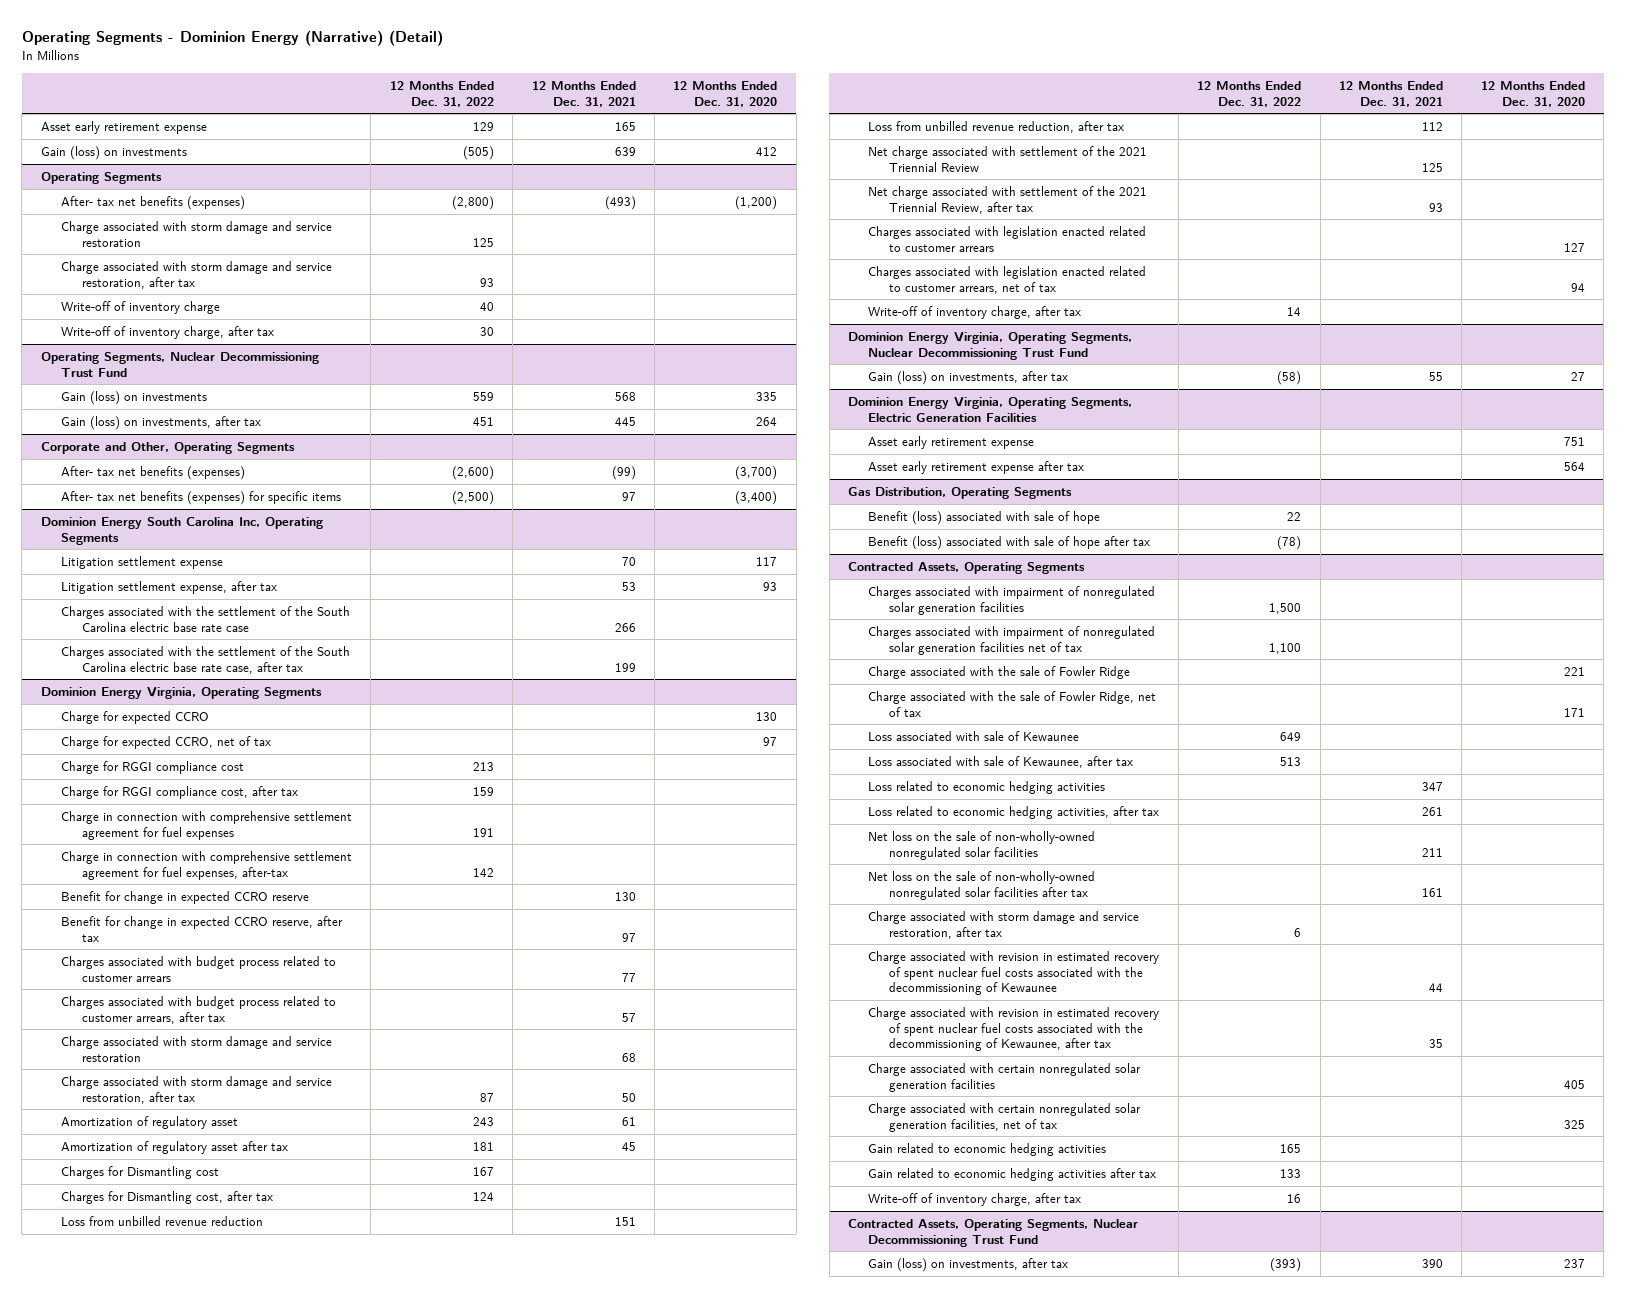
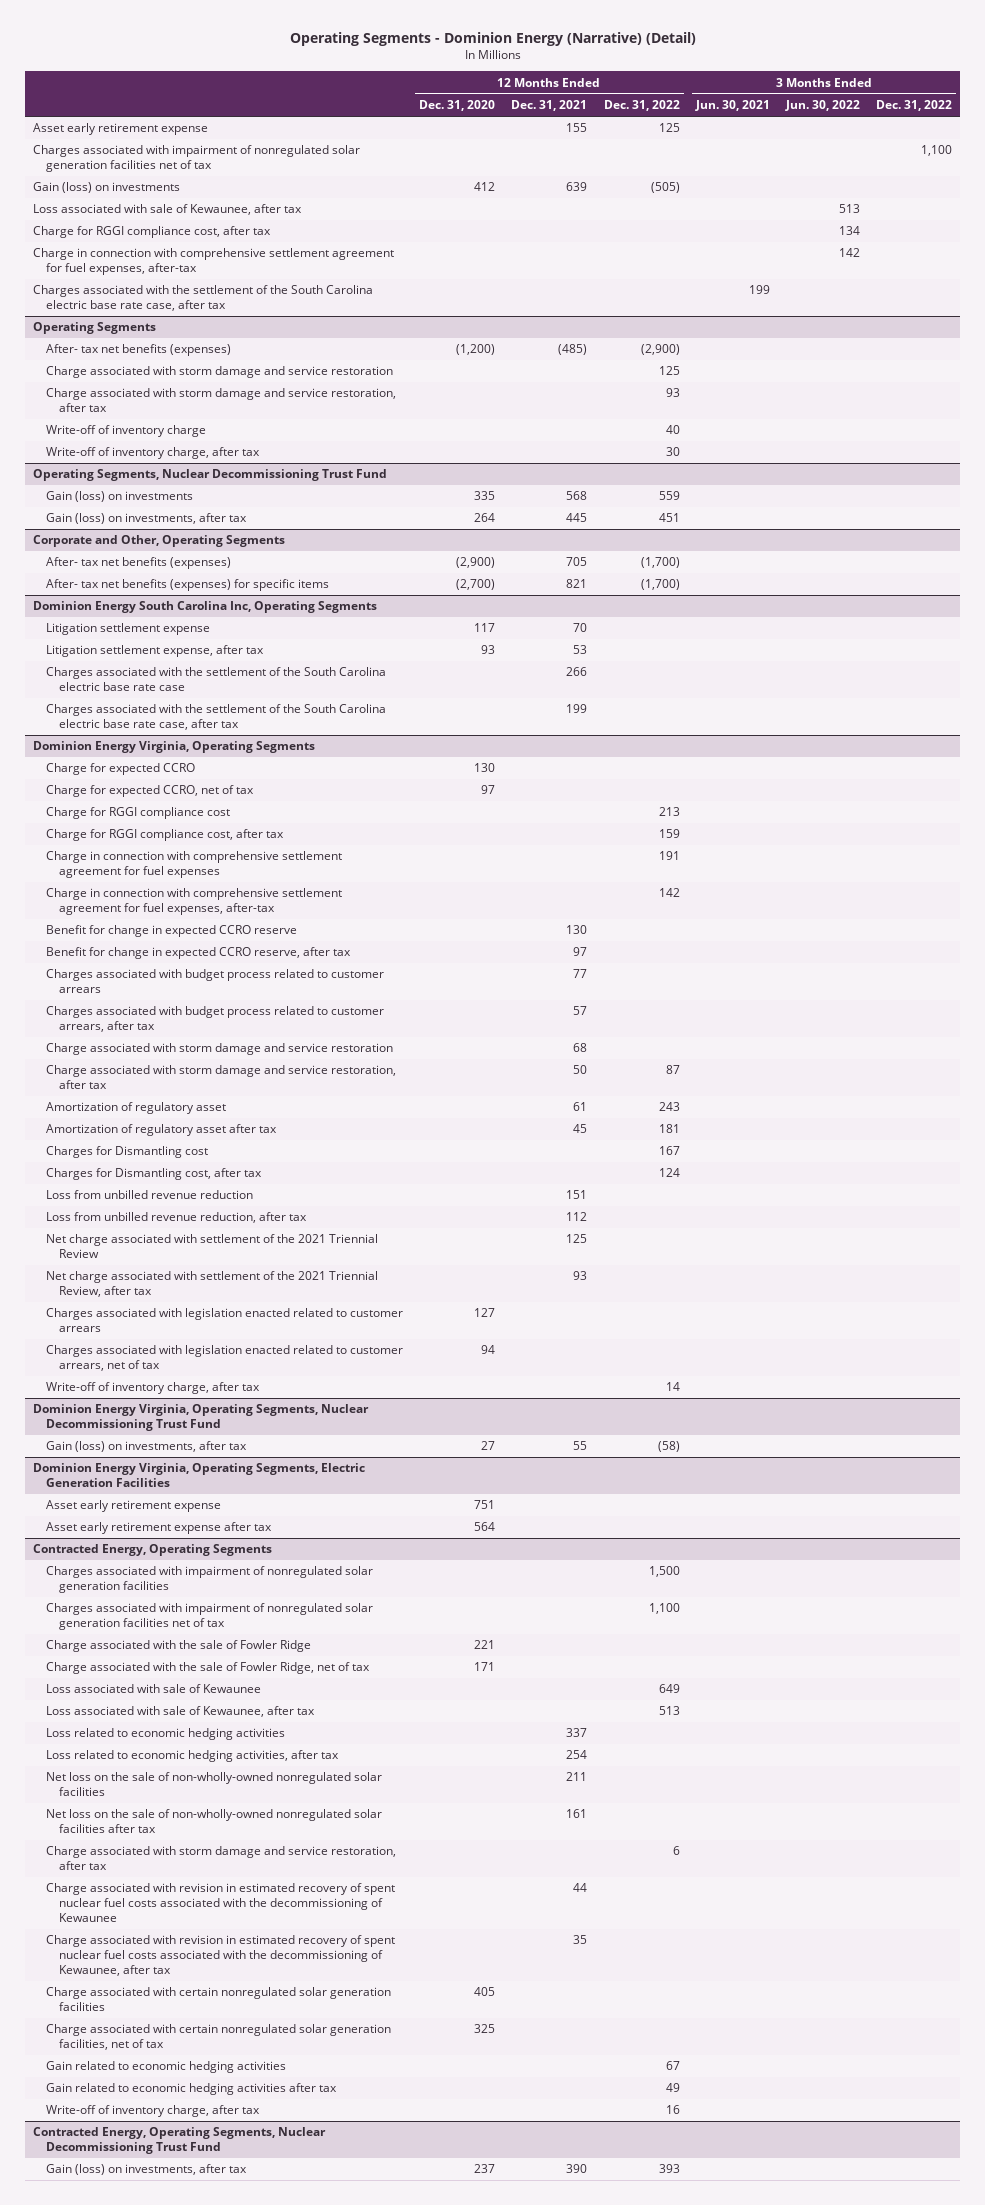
- | 12 Months Ended Dec. 31, 2022 | 12 Months Ended Dec. 31, 2021 | 12 Months Ended Dec. 31, 2020
+ | 12 Months Ended Dec. 31, 2020 | 12 Months Ended Dec. 31, 2021 | 12 Months Ended Dec. 31, 2022 | 3 Months Ended Jun. 30, 2021 | 3 Months Ended Jun. 30, 2022 | 3 Months Ended Dec. 31, 2022
- Asset early retirement expense | 129 | 165 |
+ Asset early retirement expense | | 155 | 125 | | |
+ Charges associated with impairment of nonregulated solar generation facilities net of tax | | | | | | 1,100
+ Loss associated with sale of Kewaunee, after tax | | | | | 513 |
+ Charge for RGGI compliance cost, after tax | | | | | 134 |
+ Charge in connection with comprehensive settlement agreement for fuel expenses, after-tax | | | | | 142 |
+ Charges associated with the settlement of the South Carolina electric base rate case, after tax | | | | 199 | |
@ Operating Segments
- After- tax net benefits (expenses) | (2,800) | (493) | (1,200)
+ After- tax net benefits (expenses) | (1,200) | (485) | (2,900) | | |
@ Corporate and Other, Operating Segments
- After- tax net benefits (expenses) | (2,600) | (99) | (3,700)
- After- tax net benefits (expenses) for specific items | (2,500) | 97 | (3,400)
+ After- tax net benefits (expenses) | (2,900) | 705 | (1,700) | | |
+ After- tax net benefits (expenses) for specific items | (2,700) | 821 | (1,700) | | |
- Gas Distribution, Operating Segments
- Benefit (loss) associated with sale of hope | 22 | |
- Benefit (loss) associated with sale of hope after tax | (78) | |
- Contracted Assets, Operating Segments
+ Contracted Energy, Operating Segments
- Loss related to economic hedging activities | | 347 |
- Loss related to economic hedging activities, after tax | | 261 |
+ Loss related to economic hedging activities | | 337 | | | |
+ Loss related to economic hedging activities, after tax | | 254 | | | |
- Gain related to economic hedging activities | 165 | |
- Gain related to economic hedging activities after tax | 133 | |
+ Gain related to economic hedging activities | | | 67 | | |
+ Gain related to economic hedging activities after tax | | | 49 | | |
- Contracted Assets, Operating Segments, Nuclear Decommissioning Trust Fund
- Gain (loss) on investments, after tax | (393) | 390 | 237
+ Contracted Energy, Operating Segments, Nuclear Decommissioning Trust Fund
+ Gain (loss) on investments, after tax | 237 | 390 | 393 | | |

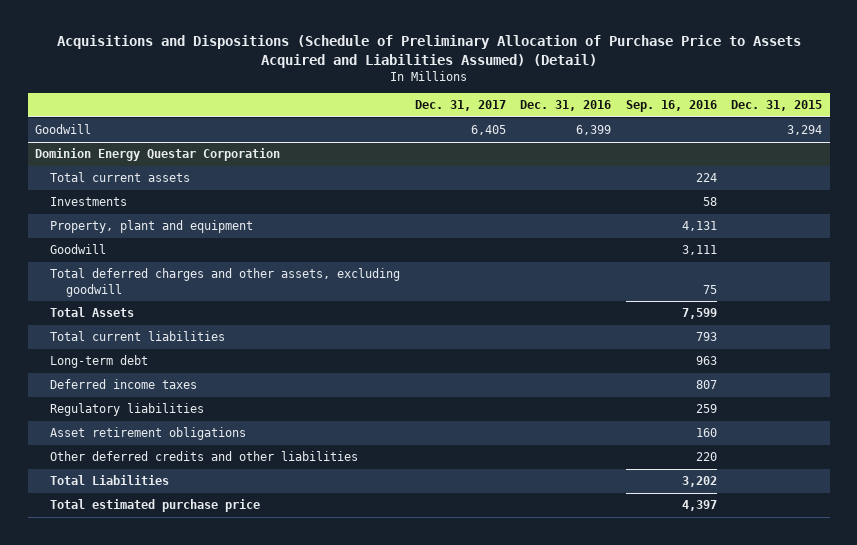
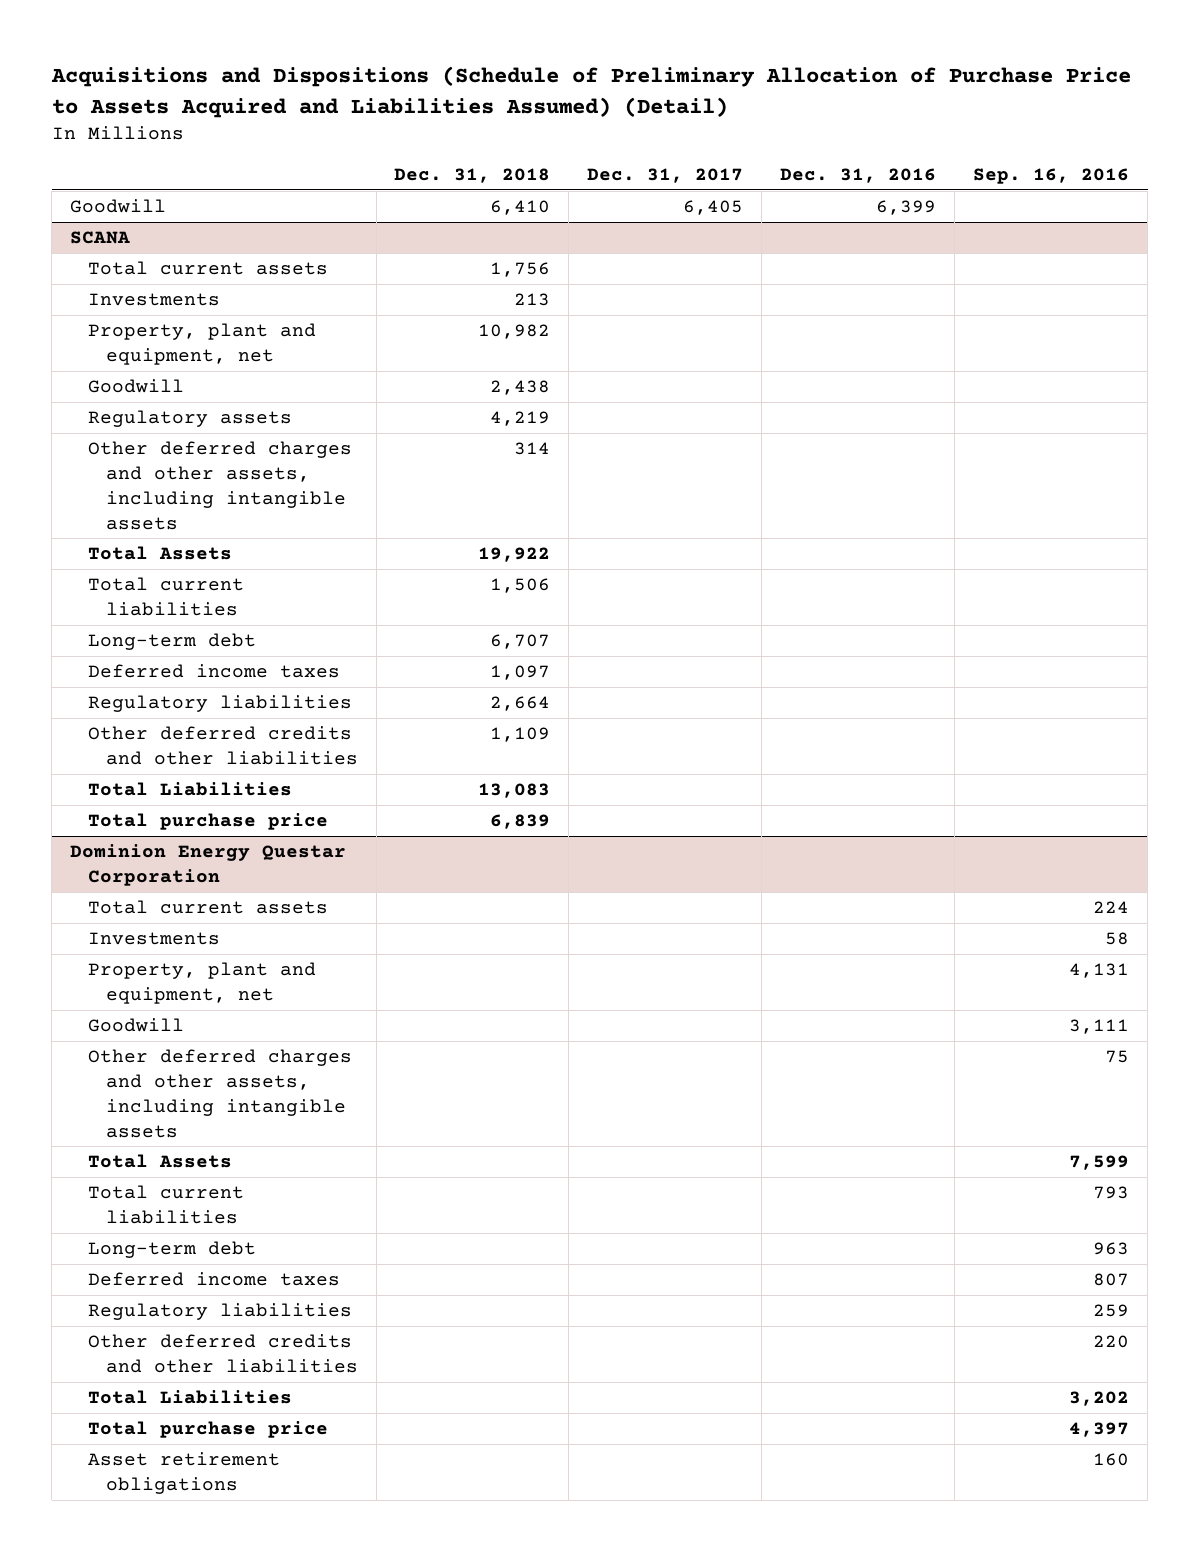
- | Dec. 31, 2017 | Dec. 31, 2016 | Sep. 16, 2016 | Dec. 31, 2015
+ | Dec. 31, 2018 | Dec. 31, 2017 | Dec. 31, 2016 | Sep. 16, 2016
+ SCANA
+ Total current assets | 1,756 | | |
+ Investments | 213 | | |
+ Property, plant and equipment, net | 10,982 | | |
+ Goodwill | 2,438 | | |
+ Regulatory assets | 4,219 | | |
+ Other deferred charges and other assets, including intangible assets | 314 | | |
+ Total Assets | 19,922 | | |
+ Total current liabilities | 1,506 | | |
+ Long-term debt | 6,707 | | |
+ Deferred income taxes | 1,097 | | |
+ Regulatory liabilities | 2,664 | | |
+ Other deferred credits and other liabilities | 1,109 | | |
+ Total Liabilities | 13,083 | | |
+ Total purchase price | 6,839 | | |
@ Dominion Energy Questar Corporation
- Property, plant and equipment | | | 4,131 |
+ Property, plant and equipment, net | | | | 4,131
- Total deferred charges and other assets, excluding goodwill | | | 75 |
+ Other deferred charges and other assets, including intangible assets | | | | 75
- Total estimated purchase price | | | 4,397 |
+ Total purchase price | | | | 4,397
moved down: Asset retirement obligations | | | | 160

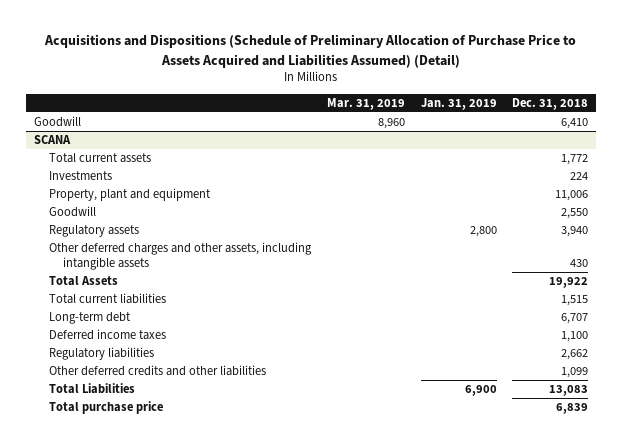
- | Dec. 31, 2018 | Dec. 31, 2017 | Dec. 31, 2016 | Sep. 16, 2016
+ | Mar. 31, 2019 | Jan. 31, 2019 | Dec. 31, 2018
@ SCANA
- Total current assets | 1,756 | | |
- Investments | 213 | | |
- Property, plant and equipment, net | 10,982 | | |
- Goodwill | 2,438 | | |
- Regulatory assets | 4,219 | | |
- Other deferred charges and other assets, including intangible assets | 314 | | |
+ Total current assets | | | 1,772
+ Investments | | | 224
+ Property, plant and equipment | | | 11,006
+ Goodwill | | | 2,550
+ Regulatory assets | | 2,800 | 3,940
+ Other deferred charges and other assets, including intangible assets | | | 430
- Total current liabilities | 1,506 | | |
+ Total current liabilities | | | 1,515
- Deferred income taxes | 1,097 | | |
- Regulatory liabilities | 2,664 | | |
- Other deferred credits and other liabilities | 1,109 | | |
+ Deferred income taxes | | | 1,100
+ Regulatory liabilities | | | 2,662
+ Other deferred credits and other liabilities | | | 1,099
- Dominion Energy Questar Corporation
- Total current assets | | | | 224
- Investments | | | | 58
- Property, plant and equipment, net | | | | 4,131
- Goodwill | | | | 3,111
- Other deferred charges and other assets, including intangible assets | | | | 75
- Total Assets | | | | 7,599
- Total current liabilities | | | | 793
- Long-term debt | | | | 963
- Deferred income taxes | | | | 807
- Regulatory liabilities | | | | 259
- Other deferred credits and other liabilities | | | | 220
- Total Liabilities | | | | 3,202
- Total purchase price | | | | 4,397
- Asset retirement obligations | | | | 160

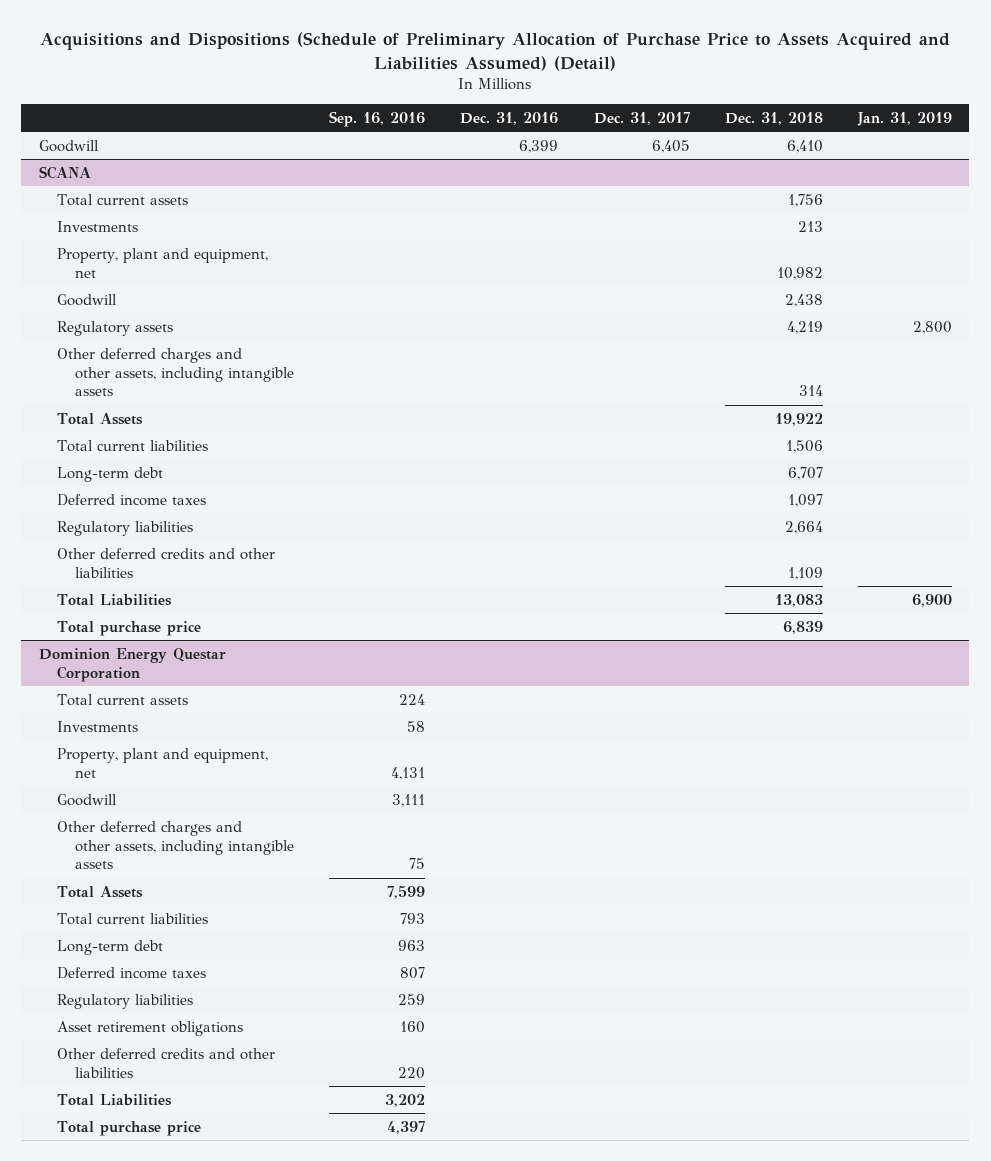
- | Mar. 31, 2019 | Jan. 31, 2019 | Dec. 31, 2018
+ | Sep. 16, 2016 | Dec. 31, 2016 | Dec. 31, 2017 | Dec. 31, 2018 | Jan. 31, 2019
@ SCANA
- Total current assets | | | 1,772
- Investments | | | 224
- Property, plant and equipment | | | 11,006
- Goodwill | | | 2,550
- Regulatory assets | | 2,800 | 3,940
- Other deferred charges and other assets, including intangible assets | | | 430
+ Total current assets | | | | 1,756 |
+ Investments | | | | 213 |
+ Property, plant and equipment, net | | | | 10,982 |
+ Goodwill | | | | 2,438 |
+ Regulatory assets | | | | 4,219 | 2,800
+ Other deferred charges and other assets, including intangible assets | | | | 314 |
- Total current liabilities | | | 1,515
+ Total current liabilities | | | | 1,506 |
- Deferred income taxes | | | 1,100
- Regulatory liabilities | | | 2,662
- Other deferred credits and other liabilities | | | 1,099
+ Deferred income taxes | | | | 1,097 |
+ Regulatory liabilities | | | | 2,664 |
+ Other deferred credits and other liabilities | | | | 1,109 |
+ Dominion Energy Questar Corporation
+ Total current assets | 224 | | | |
+ Investments | 58 | | | |
+ Property, plant and equipment, net | 4,131 | | | |
+ Goodwill | 3,111 | | | |
+ Other deferred charges and other assets, including intangible assets | 75 | | | |
+ Total Assets | 7,599 | | | |
+ Total current liabilities | 793 | | | |
+ Long-term debt | 963 | | | |
+ Deferred income taxes | 807 | | | |
+ Regulatory liabilities | 259 | | | |
+ Asset retirement obligations | 160 | | | |
+ Other deferred credits and other liabilities | 220 | | | |
+ Total Liabilities | 3,202 | | | |
+ Total purchase price | 4,397 | | | |

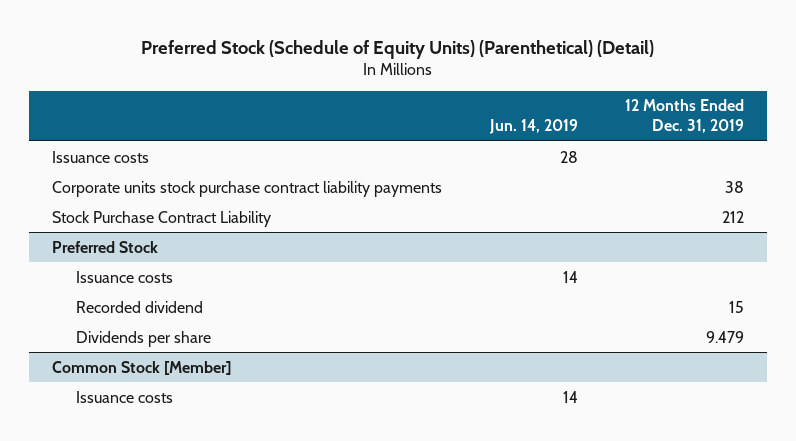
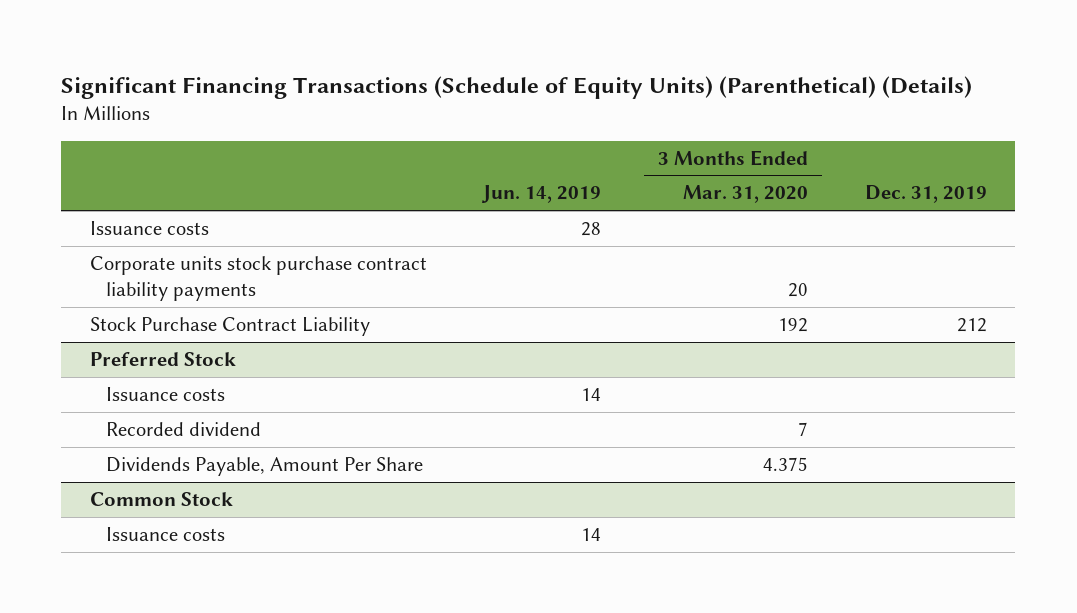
- Preferred Stock (Schedule of Equity Units) (Parenthetical) (Detail)
+ Significant Financing Transactions (Schedule of Equity Units) (Parenthetical) (Details)
- | Jun. 14, 2019 | 12 Months Ended Dec. 31, 2019
+ | Jun. 14, 2019 | 3 Months Ended Mar. 31, 2020 | Dec. 31, 2019
@ Preferred Stock
- Dividends per share | | 9.479
- Common Stock [Member]
@ Preferred Stock
+ Dividends Payable, Amount Per Share | | 4.375 |
+ Common Stock

